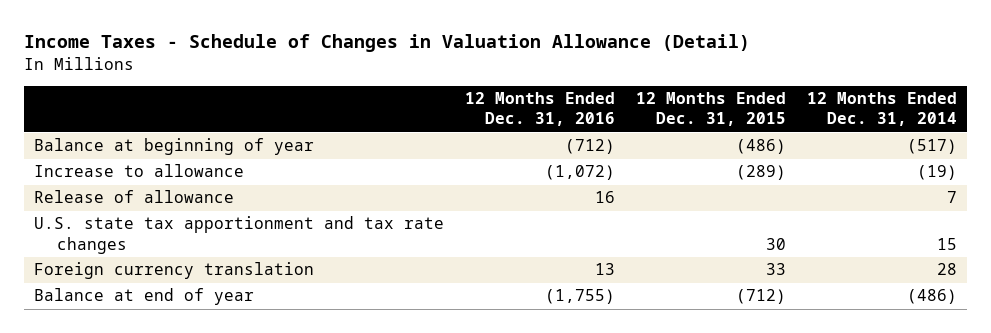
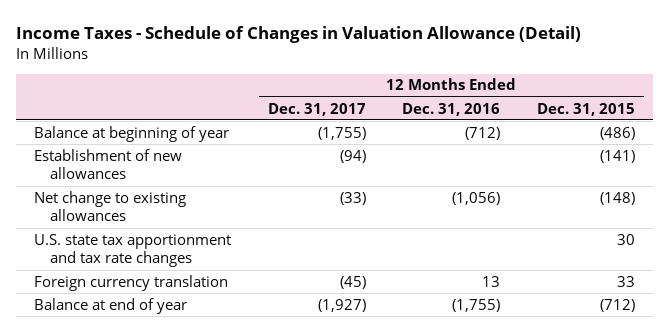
- | 12 Months Ended Dec. 31, 2016 | 12 Months Ended Dec. 31, 2015 | 12 Months Ended Dec. 31, 2014
+ | 12 Months Ended Dec. 31, 2017 | 12 Months Ended Dec. 31, 2016 | 12 Months Ended Dec. 31, 2015
- Increase to allowance | (1,072) | (289) | (19)
- Release of allowance | 16 | | 7
+ Establishment of new allowances | (94) | | (141)
+ Net change to existing allowances | (33) | (1,056) | (148)

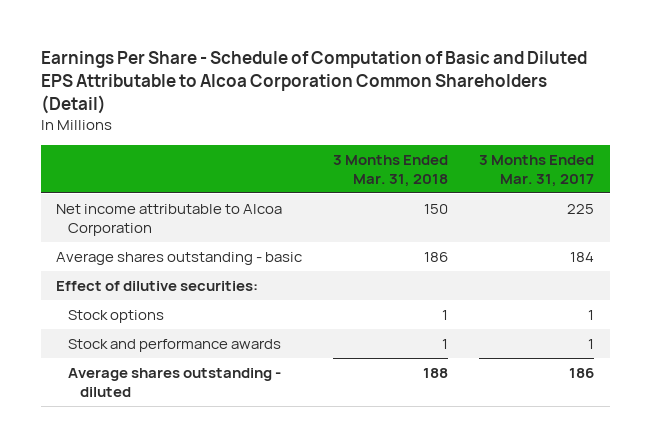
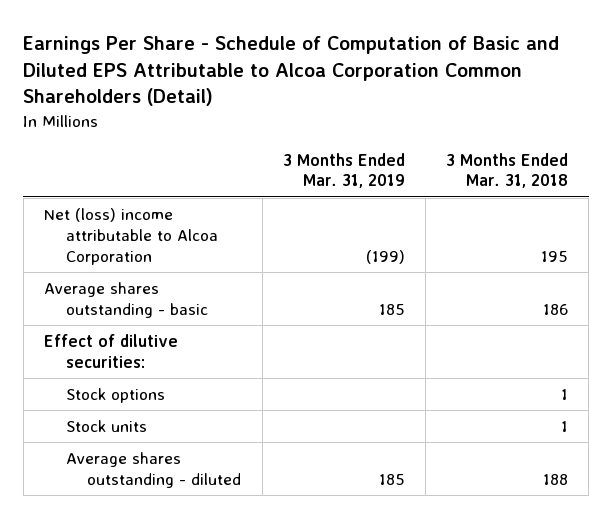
- | 3 Months Ended Mar. 31, 2018 | 3 Months Ended Mar. 31, 2017
+ | 3 Months Ended Mar. 31, 2019 | 3 Months Ended Mar. 31, 2018
- Net income attributable to Alcoa Corporation | 150 | 225
+ Net (loss) income attributable to Alcoa Corporation | (199) | 195
- Stock and performance awards | 1 | 1
+ Stock units | | 1

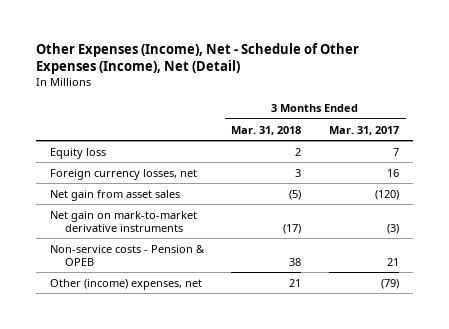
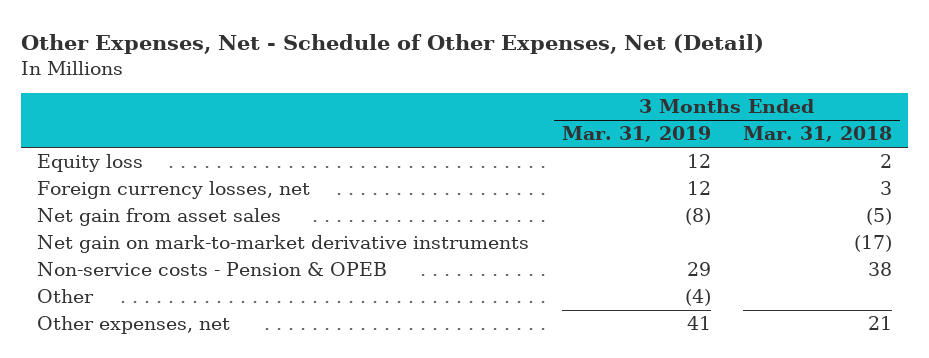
- Other Expenses (Income), Net - Schedule of Other Expenses (Income), Net (Detail)
+ Other Expenses, Net - Schedule of Other Expenses, Net (Detail)
- | 3 Months Ended Mar. 31, 2018 | 3 Months Ended Mar. 31, 2017
+ | 3 Months Ended Mar. 31, 2019 | 3 Months Ended Mar. 31, 2018
- Other (income) expenses, net | 21 | (79)
+ Other | (4) |
+ Other expenses, net | 41 | 21

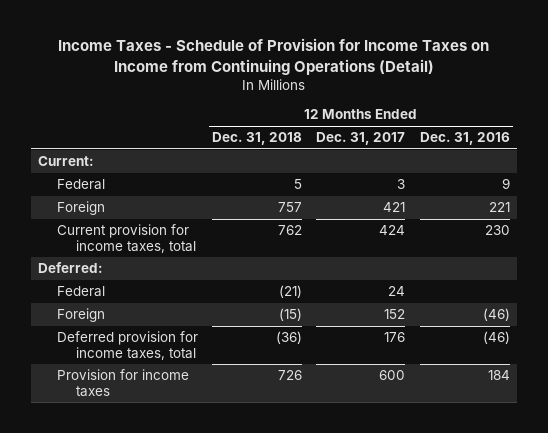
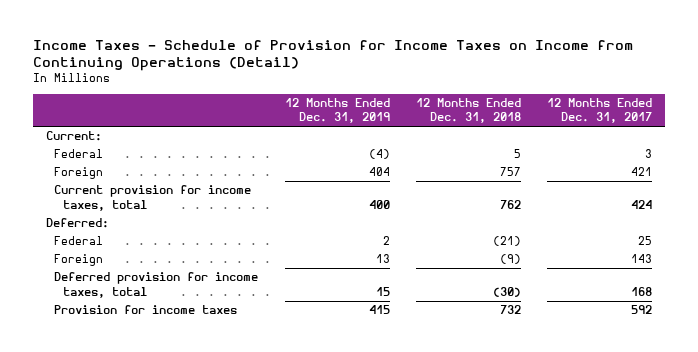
- | 12 Months Ended Dec. 31, 2018 | 12 Months Ended Dec. 31, 2017 | 12 Months Ended Dec. 31, 2016
+ | 12 Months Ended Dec. 31, 2019 | 12 Months Ended Dec. 31, 2018 | 12 Months Ended Dec. 31, 2017
- Federal | (21) | 24 |
- Foreign | (15) | 152 | (46)
- Deferred provision for income taxes, total | (36) | 176 | (46)
- Provision for income taxes | 726 | 600 | 184
+ Federal | 2 | (21) | 25
+ Foreign | 13 | (9) | 143
+ Deferred provision for income taxes, total | 15 | (30) | 168
+ Provision for income taxes | 415 | 732 | 592

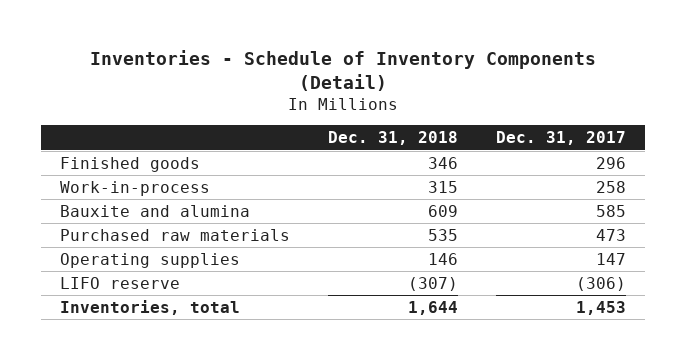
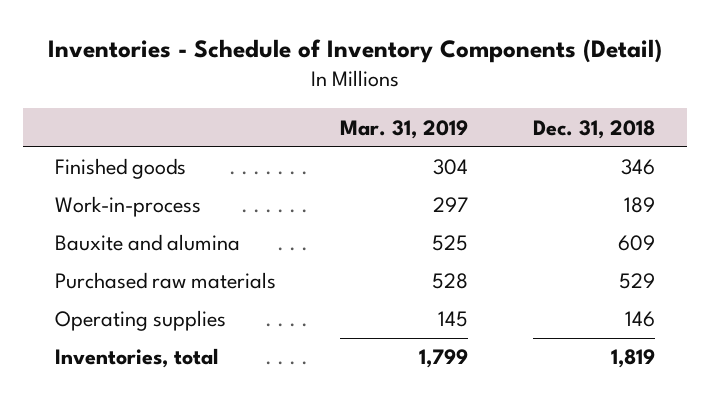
- | Dec. 31, 2018 | Dec. 31, 2017
+ | Mar. 31, 2019 | Dec. 31, 2018
- Work-in-process | 315 | 258
+ Work-in-process | 297 | 189
- Purchased raw materials | 535 | 473
+ Purchased raw materials | 528 | 529
- LIFO reserve | (307) | (306)
- Inventories, total | 1,644 | 1,453
+ Inventories, total | 1,799 | 1,819

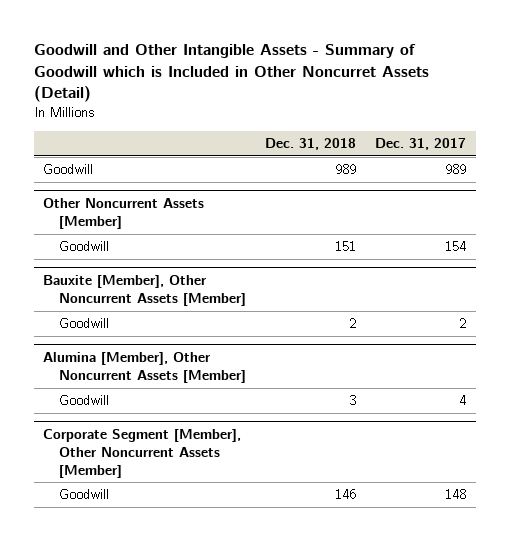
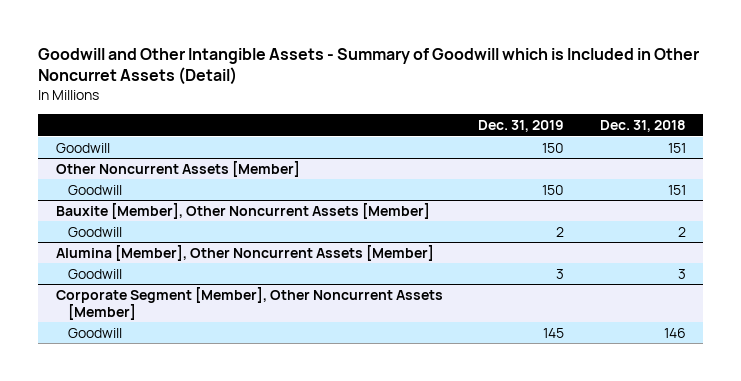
- | Dec. 31, 2018 | Dec. 31, 2017
+ | Dec. 31, 2019 | Dec. 31, 2018
- Goodwill | 989 | 989
+ Goodwill | 150 | 151

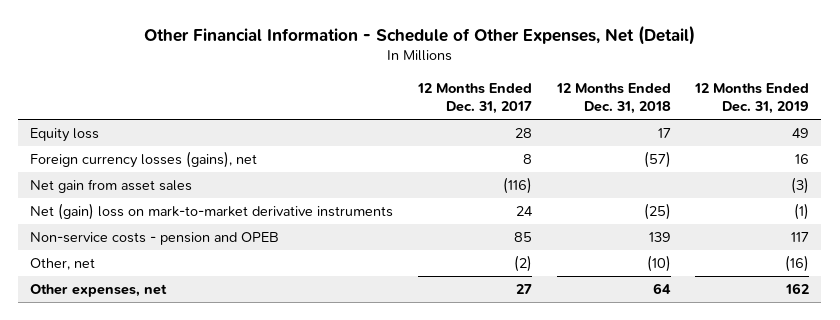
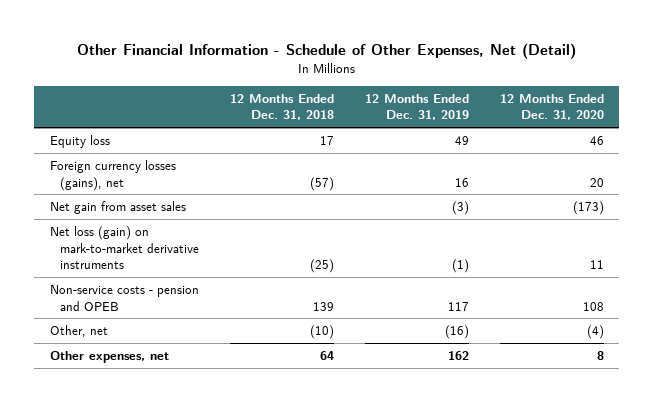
- | 12 Months Ended Dec. 31, 2017 | 12 Months Ended Dec. 31, 2018 | 12 Months Ended Dec. 31, 2019
+ | 12 Months Ended Dec. 31, 2018 | 12 Months Ended Dec. 31, 2019 | 12 Months Ended Dec. 31, 2020
- Net (gain) loss on mark-to-market derivative instruments | 24 | (25) | (1)
+ Net loss (gain) on mark-to-market derivative instruments | (25) | (1) | 11

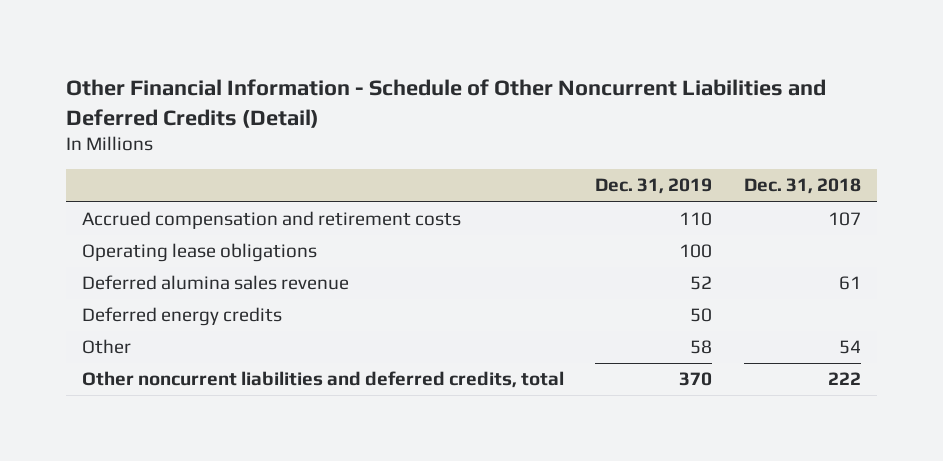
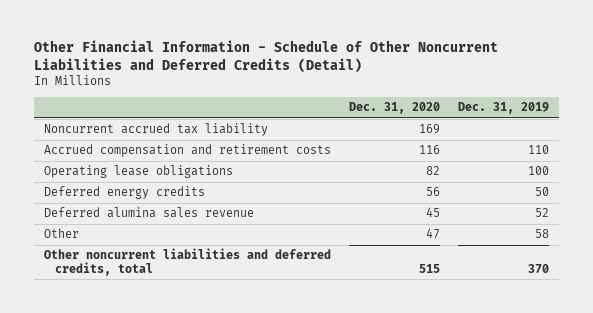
- | Dec. 31, 2019 | Dec. 31, 2018
+ | Dec. 31, 2020 | Dec. 31, 2019
+ Noncurrent accrued tax liability | 169 |
moved down: Deferred alumina sales revenue | 45 | 52

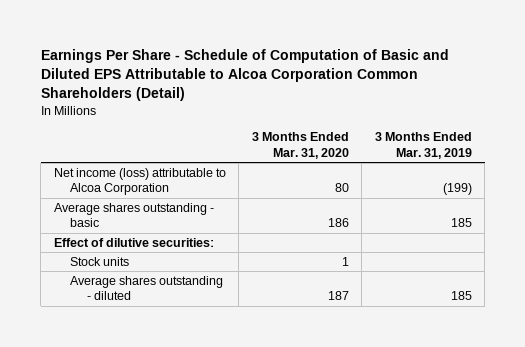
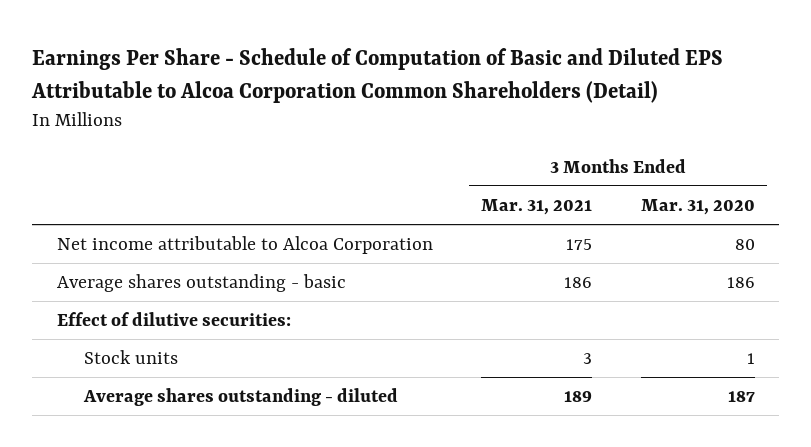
- | 3 Months Ended Mar. 31, 2020 | 3 Months Ended Mar. 31, 2019
+ | 3 Months Ended Mar. 31, 2021 | 3 Months Ended Mar. 31, 2020
- Net income (loss) attributable to Alcoa Corporation | 80 | (199)
+ Net income attributable to Alcoa Corporation | 175 | 80

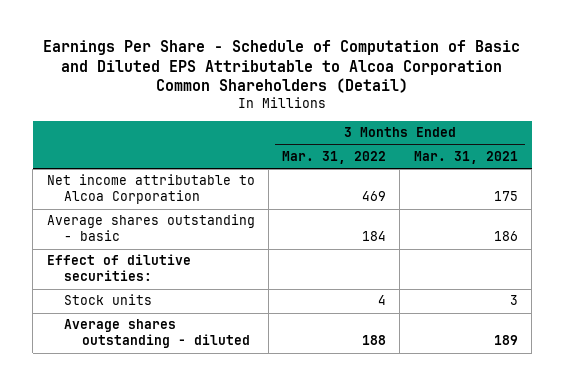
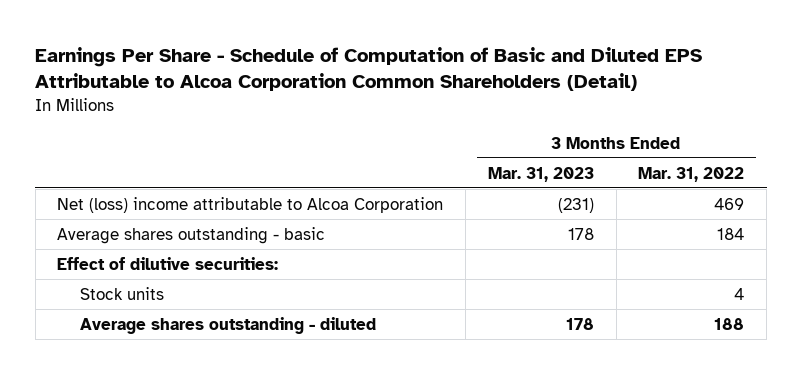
- | 3 Months Ended Mar. 31, 2022 | 3 Months Ended Mar. 31, 2021
+ | 3 Months Ended Mar. 31, 2023 | 3 Months Ended Mar. 31, 2022
- Net income attributable to Alcoa Corporation | 469 | 175
+ Net (loss) income attributable to Alcoa Corporation | (231) | 469

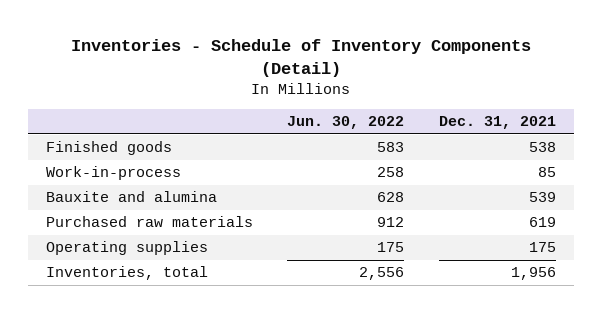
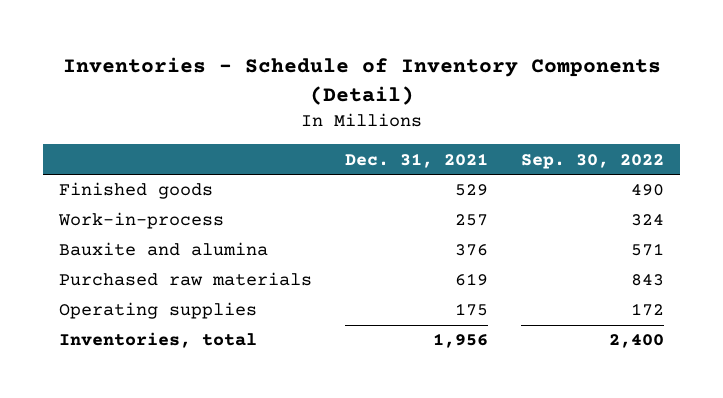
- | Jun. 30, 2022 | Dec. 31, 2021
+ | Dec. 31, 2021 | Sep. 30, 2022
- Finished goods | 583 | 538
- Work-in-process | 258 | 85
- Bauxite and alumina | 628 | 539
+ Finished goods | 529 | 490
+ Work-in-process | 257 | 324
+ Bauxite and alumina | 376 | 571

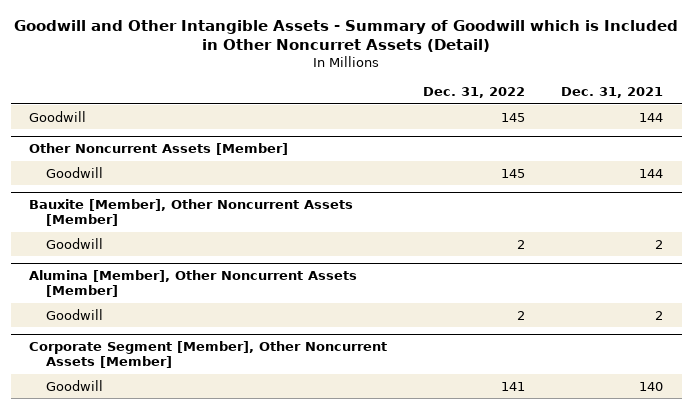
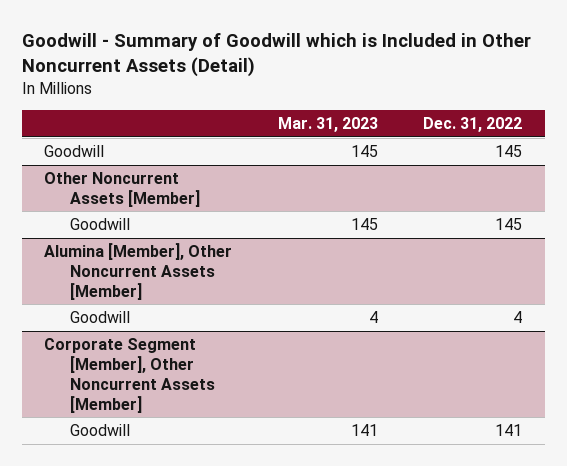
- Goodwill and Other Intangible Assets - Summary of Goodwill which is Included in Other Noncurret Assets (Detail)
+ Goodwill - Summary of Goodwill which is Included in Other Noncurrent Assets (Detail)
- | Dec. 31, 2022 | Dec. 31, 2021
+ | Mar. 31, 2023 | Dec. 31, 2022
- Bauxite [Member], Other Noncurrent Assets [Member]
- Goodwill | 2 | 2
@ Alumina [Member], Other Noncurrent Assets [Member]
- Goodwill | 2 | 2
+ Goodwill | 4 | 4

